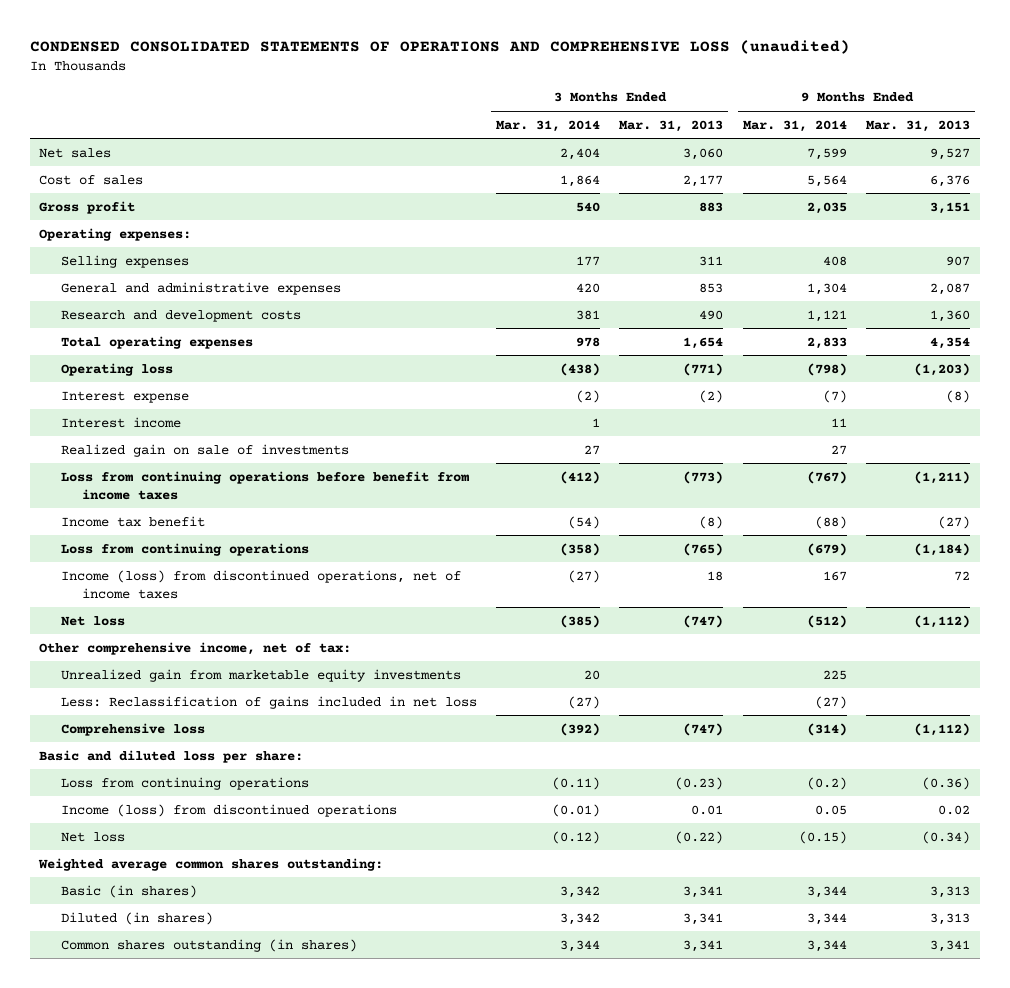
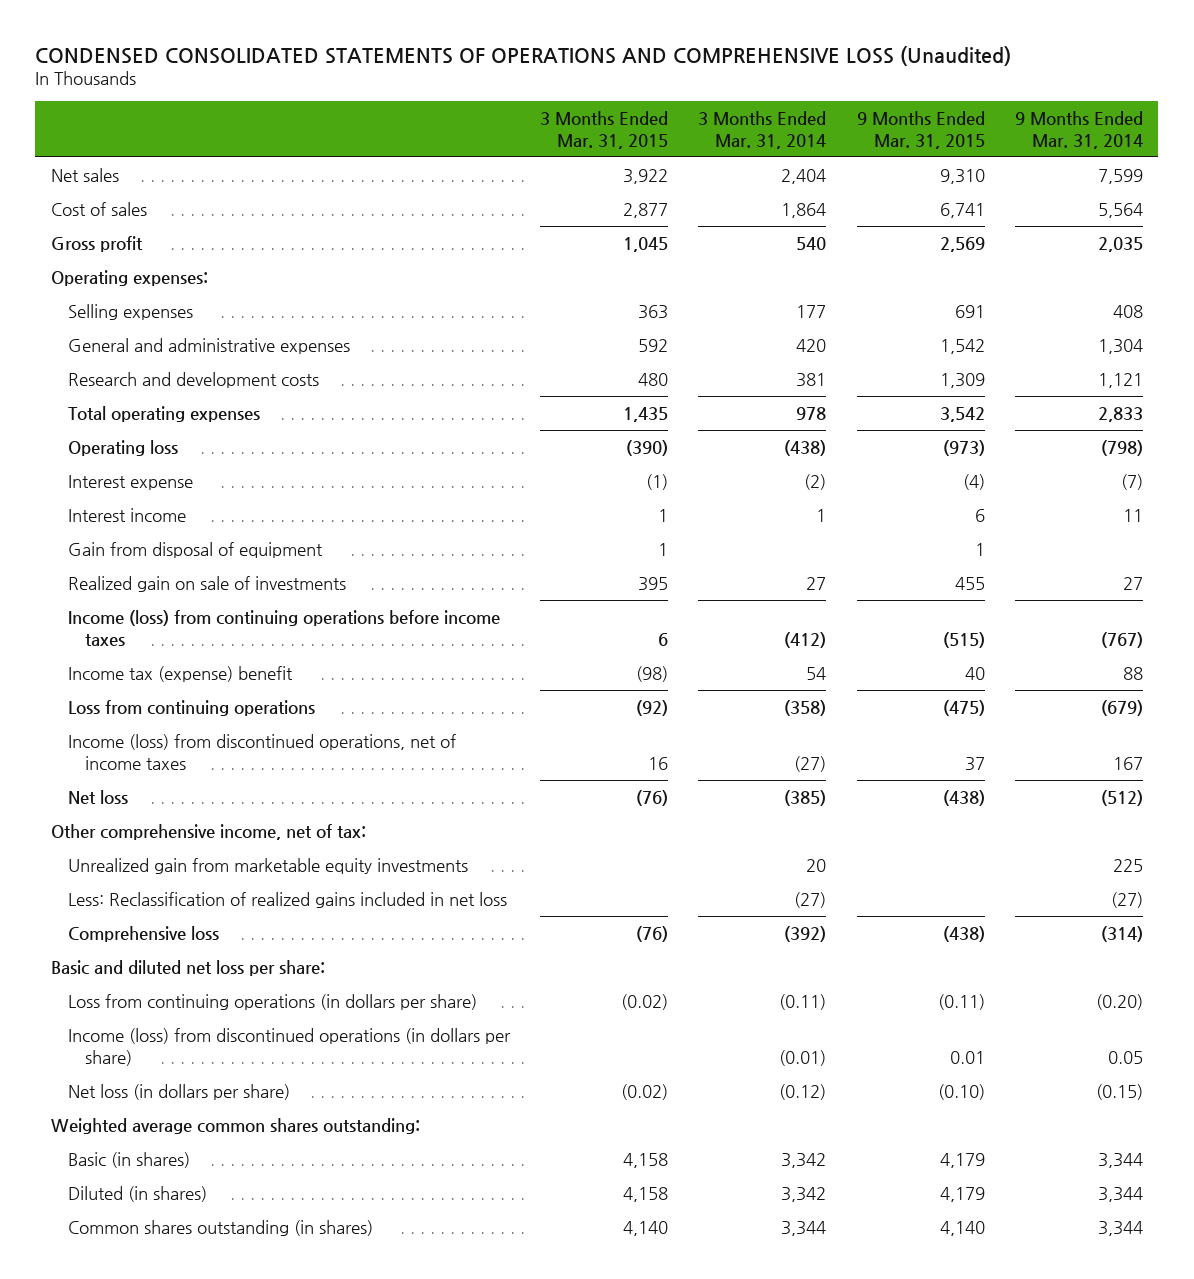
- CONDENSED CONSOLIDATED STATEMENTS OF OPERATIONS AND COMPREHENSIVE LOSS (unaudited)
+ CONDENSED CONSOLIDATED STATEMENTS OF OPERATIONS AND COMPREHENSIVE LOSS (Unaudited)
- | 3 Months Ended Mar. 31, 2014 | 3 Months Ended Mar. 31, 2013 | 9 Months Ended Mar. 31, 2014 | 9 Months Ended Mar. 31, 2013
+ | 3 Months Ended Mar. 31, 2015 | 3 Months Ended Mar. 31, 2014 | 9 Months Ended Mar. 31, 2015 | 9 Months Ended Mar. 31, 2014
+ Gain from disposal of equipment | 1 | | 1 |
- Loss from continuing operations before benefit from income taxes | (412) | (773) | (767) | (1,211)
- Income tax benefit | (54) | (8) | (88) | (27)
+ Income (loss) from continuing operations before income taxes | 6 | (412) | (515) | (767)
+ Income tax (expense) benefit | (98) | 54 | 40 | 88
- Less: Reclassification of gains included in net loss | (27) | | (27) |
+ Less: Reclassification of realized gains included in net loss | | (27) | | (27)
- Basic and diluted loss per share:
- Loss from continuing operations | (0.11) | (0.23) | (0.2) | (0.36)
- Income (loss) from discontinued operations | (0.01) | 0.01 | 0.05 | 0.02
- Net loss | (0.12) | (0.22) | (0.15) | (0.34)
+ Basic and diluted net loss per share:
+ Loss from continuing operations (in dollars per share) | (0.02) | (0.11) | (0.11) | (0.20)
+ Income (loss) from discontinued operations (in dollars per share) | | (0.01) | 0.01 | 0.05
+ Net loss (in dollars per share) | (0.02) | (0.12) | (0.10) | (0.15)

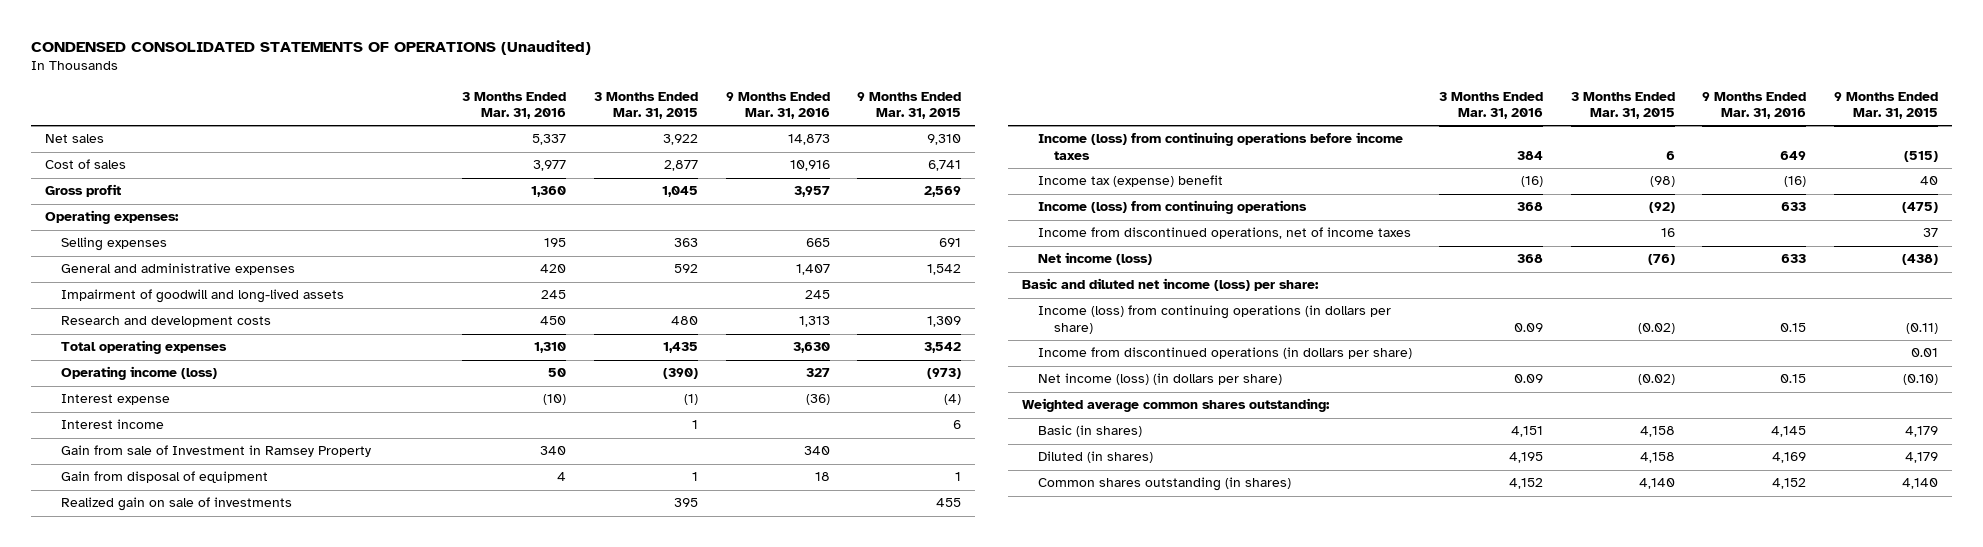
- CONDENSED CONSOLIDATED STATEMENTS OF OPERATIONS AND COMPREHENSIVE LOSS (Unaudited)
+ CONDENSED CONSOLIDATED STATEMENTS OF OPERATIONS (Unaudited)
- | 3 Months Ended Mar. 31, 2015 | 3 Months Ended Mar. 31, 2014 | 9 Months Ended Mar. 31, 2015 | 9 Months Ended Mar. 31, 2014
+ | 3 Months Ended Mar. 31, 2016 | 3 Months Ended Mar. 31, 2015 | 9 Months Ended Mar. 31, 2016 | 9 Months Ended Mar. 31, 2015
+ Impairment of goodwill and long-lived assets | 245 | | 245 |
- Operating loss | (390) | (438) | (973) | (798)
+ Operating income (loss) | 50 | (390) | 327 | (973)
+ Gain from sale of Investment in Ramsey Property | 340 | | 340 |
- Loss from continuing operations | (92) | (358) | (475) | (679)
- Income (loss) from discontinued operations, net of income taxes | 16 | (27) | 37 | 167
- Net loss | (76) | (385) | (438) | (512)
- Other comprehensive income, net of tax:
- Unrealized gain from marketable equity investments | | 20 | | 225
- Less: Reclassification of realized gains included in net loss | | (27) | | (27)
- Comprehensive loss | (76) | (392) | (438) | (314)
- Basic and diluted net loss per share:
- Loss from continuing operations (in dollars per share) | (0.02) | (0.11) | (0.11) | (0.20)
- Income (loss) from discontinued operations (in dollars per share) | | (0.01) | 0.01 | 0.05
- Net loss (in dollars per share) | (0.02) | (0.12) | (0.10) | (0.15)
+ Income (loss) from continuing operations | 368 | (92) | 633 | (475)
+ Income from discontinued operations, net of income taxes | | 16 | | 37
+ Net income (loss) | 368 | (76) | 633 | (438)
+ Basic and diluted net income (loss) per share:
+ Income (loss) from continuing operations (in dollars per share) | 0.09 | (0.02) | 0.15 | (0.11)
+ Income from discontinued operations (in dollars per share) | | | | 0.01
+ Net income (loss) (in dollars per share) | 0.09 | (0.02) | 0.15 | (0.10)

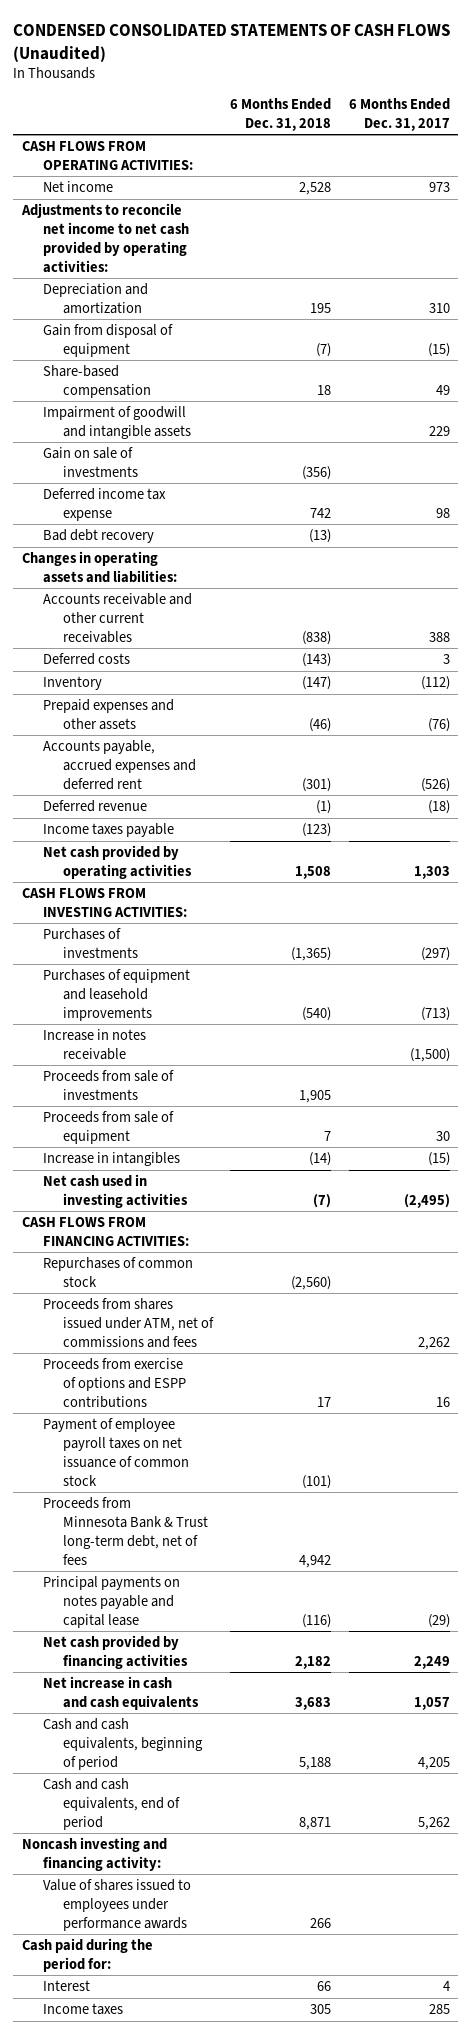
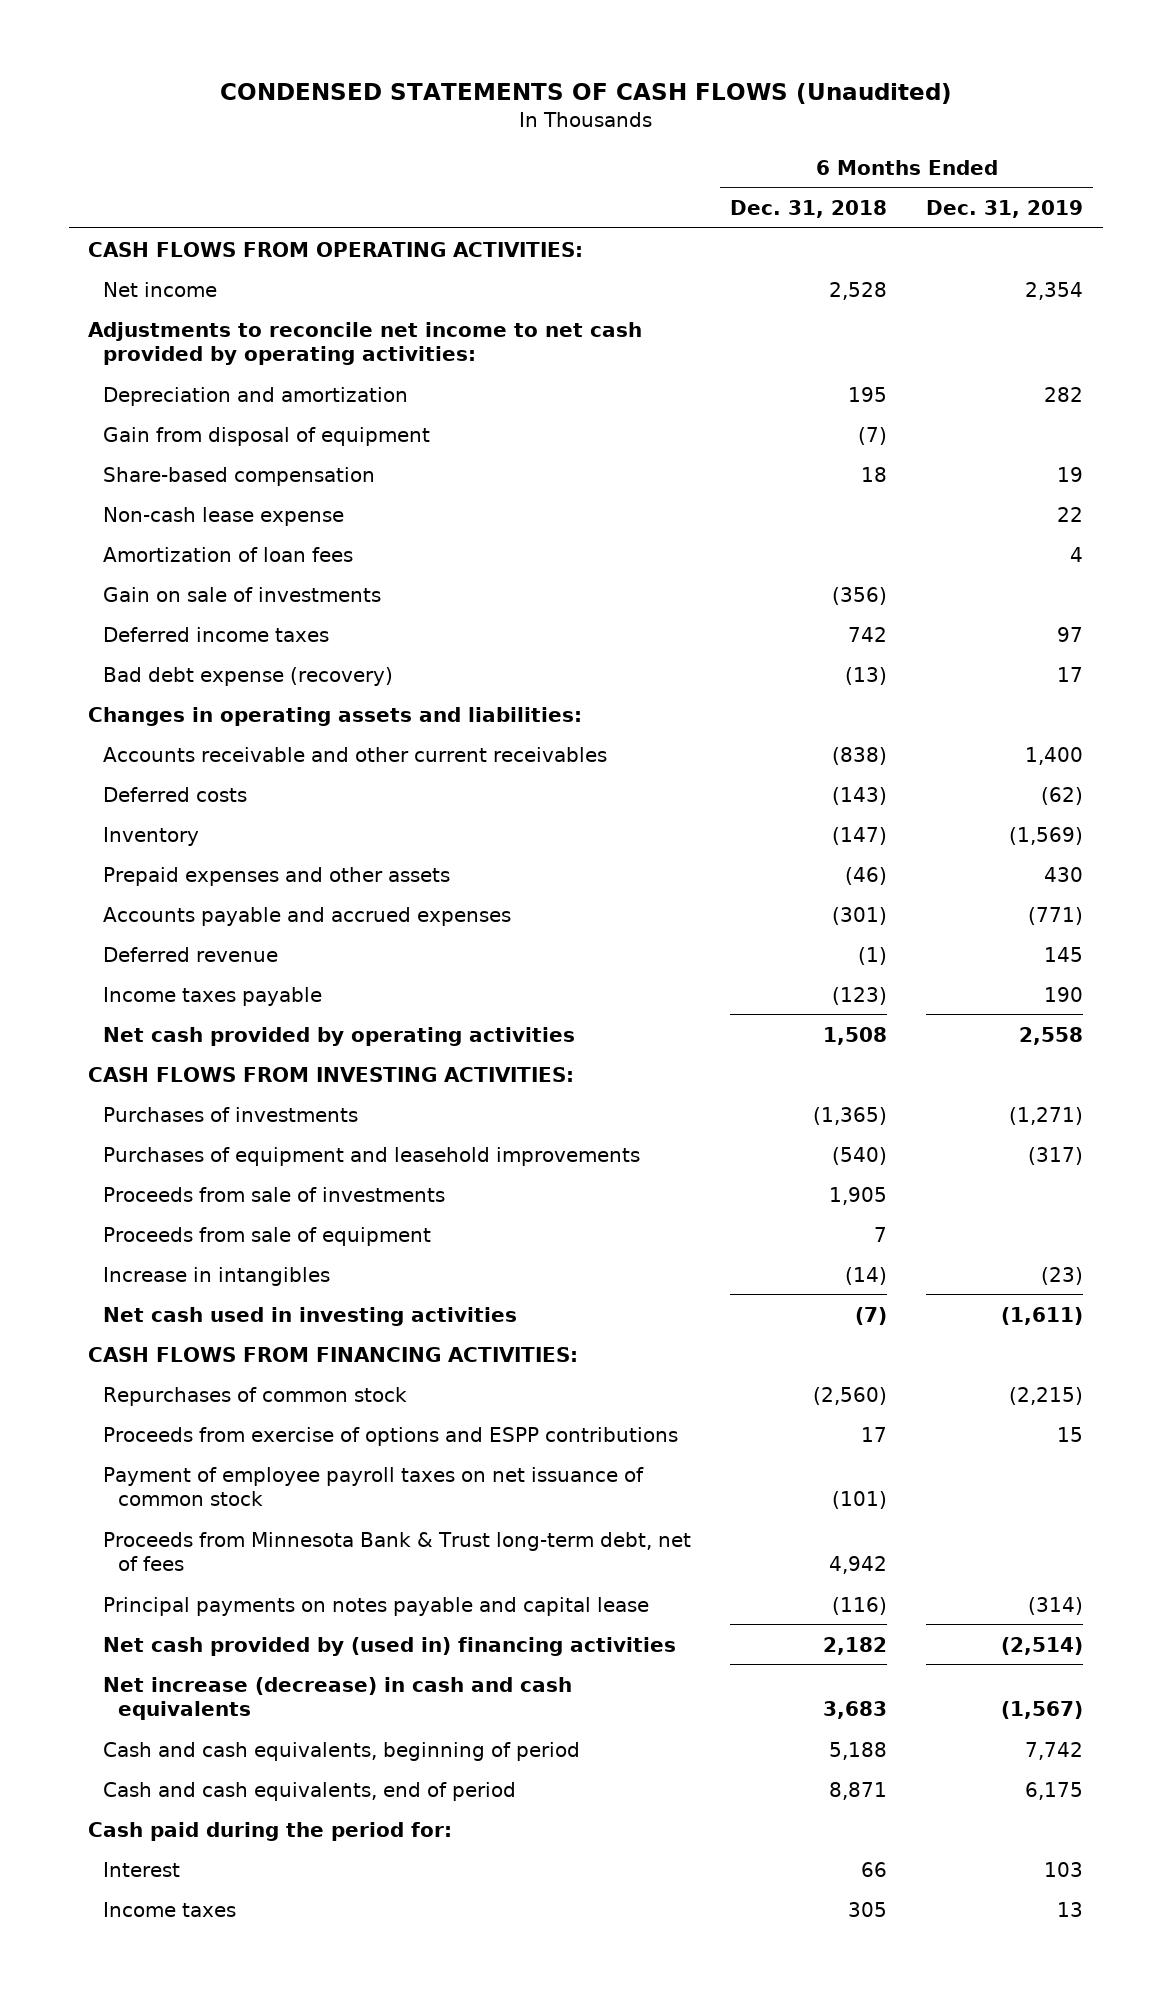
- CONDENSED CONSOLIDATED STATEMENTS OF CASH FLOWS (Unaudited)
+ CONDENSED STATEMENTS OF CASH FLOWS (Unaudited)
- | 6 Months Ended Dec. 31, 2018 | 6 Months Ended Dec. 31, 2017
+ | 6 Months Ended Dec. 31, 2018 | 6 Months Ended Dec. 31, 2019
- Impairment of goodwill and intangible assets | | 229
+ Non-cash lease expense | | 22
+ Amortization of loan fees | | 4
- Deferred income tax expense | 742 | 98
- Bad debt recovery | (13) |
+ Deferred income taxes | 742 | 97
+ Bad debt expense (recovery) | (13) | 17
- Accounts payable, accrued expenses and deferred rent | (301) | (526)
+ Accounts payable and accrued expenses | (301) | (771)
- Increase in notes receivable | | (1,500)
- Proceeds from shares issued under ATM, net of commissions and fees | | 2,262
- Net cash provided by financing activities | 2,182 | 2,249
- Net increase in cash and cash equivalents | 3,683 | 1,057
+ Net cash provided by (used in) financing activities | 2,182 | (2,514)
+ Net increase (decrease) in cash and cash equivalents | 3,683 | (1,567)
- Noncash investing and financing activity:
- Value of shares issued to employees under performance awards | 266 |

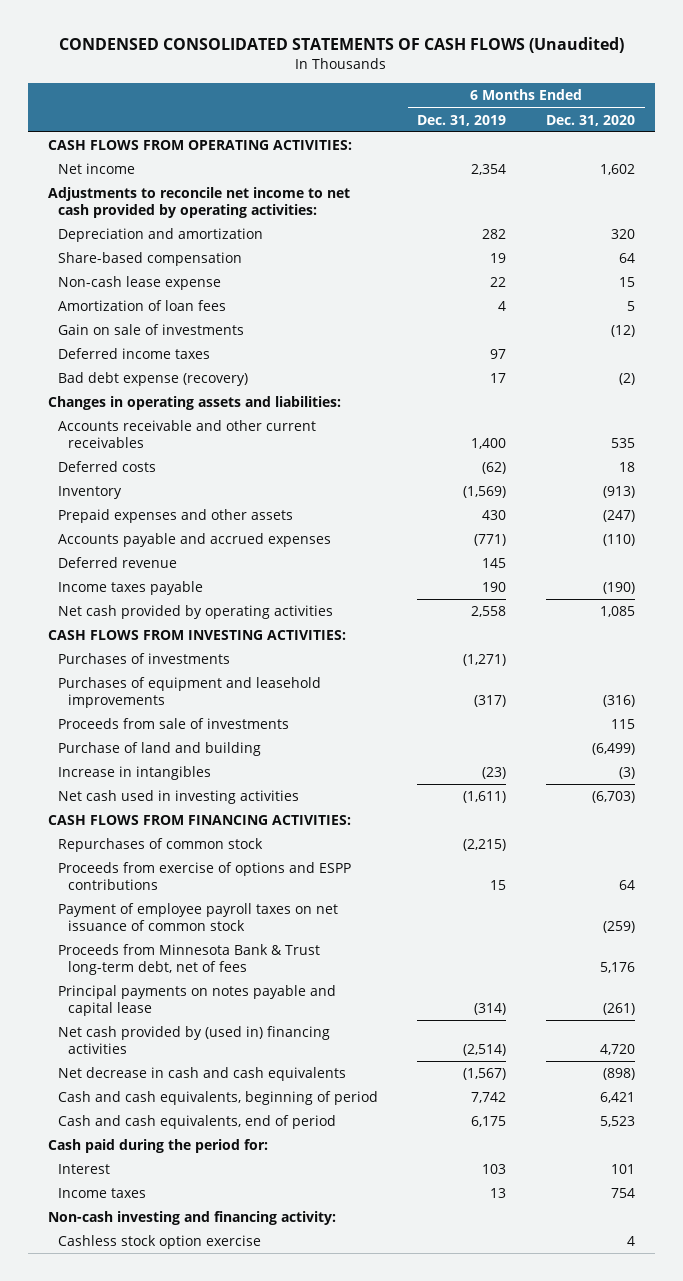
- CONDENSED STATEMENTS OF CASH FLOWS (Unaudited)
+ CONDENSED CONSOLIDATED STATEMENTS OF CASH FLOWS (Unaudited)
- | 6 Months Ended Dec. 31, 2018 | 6 Months Ended Dec. 31, 2019
+ | 6 Months Ended Dec. 31, 2019 | 6 Months Ended Dec. 31, 2020
- Gain from disposal of equipment | (7) |
- Proceeds from sale of equipment | 7 |
+ Purchase of land and building | | (6,499)
- Net increase (decrease) in cash and cash equivalents | 3,683 | (1,567)
+ Net decrease in cash and cash equivalents | (1,567) | (898)
+ Non-cash investing and financing activity:
+ Cashless stock option exercise | | 4

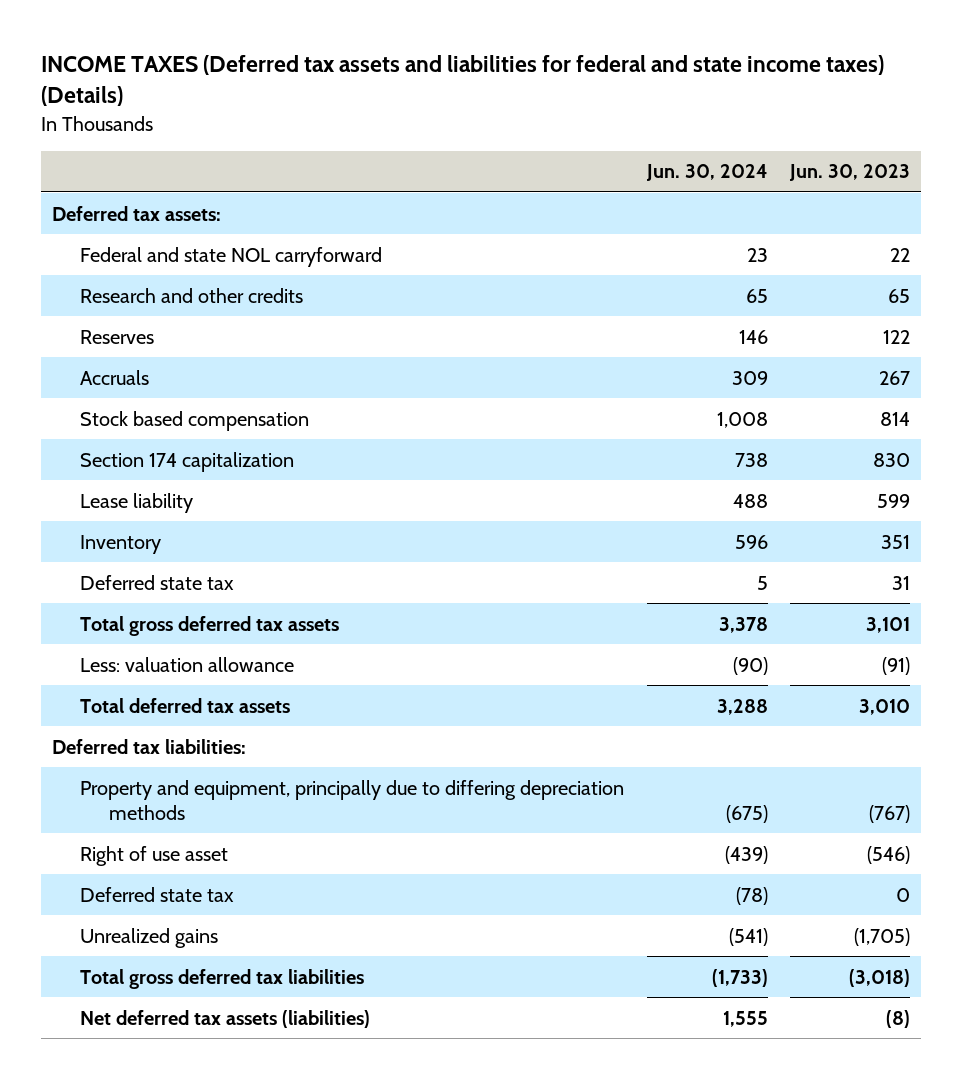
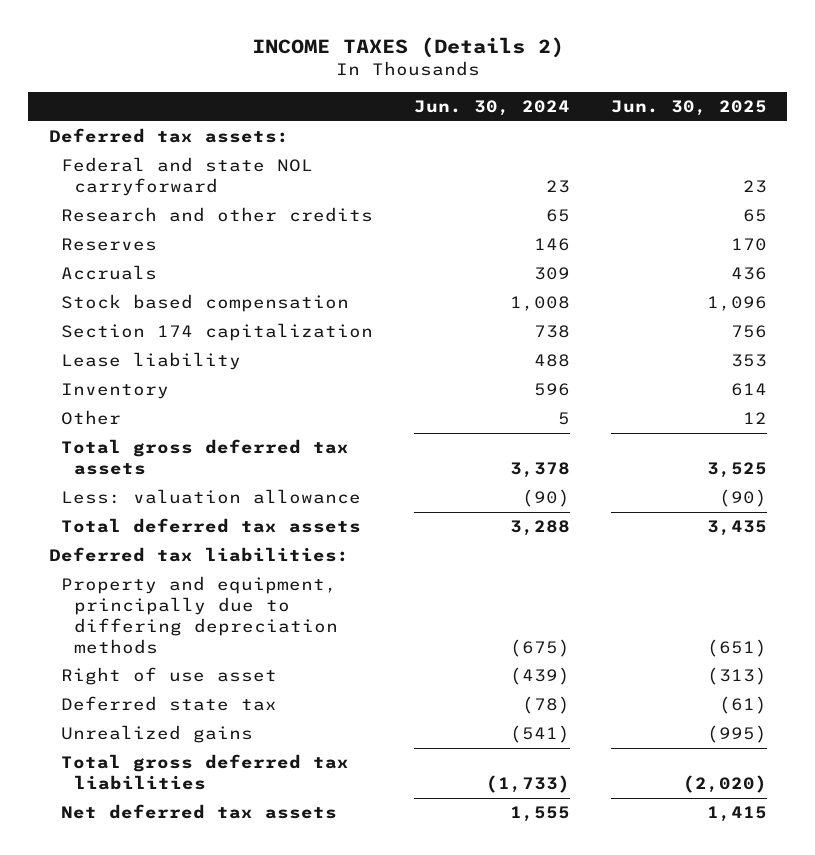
- INCOME TAXES (Deferred tax assets and liabilities for federal and state income taxes) (Details)
+ INCOME TAXES (Details 2)
- | Jun. 30, 2024 | Jun. 30, 2023
+ | Jun. 30, 2024 | Jun. 30, 2025
- Deferred state tax | 5 | 31
+ Other | 5 | 12
- Net deferred tax assets (liabilities) | 1,555 | (8)
+ Net deferred tax assets | 1,555 | 1,415

